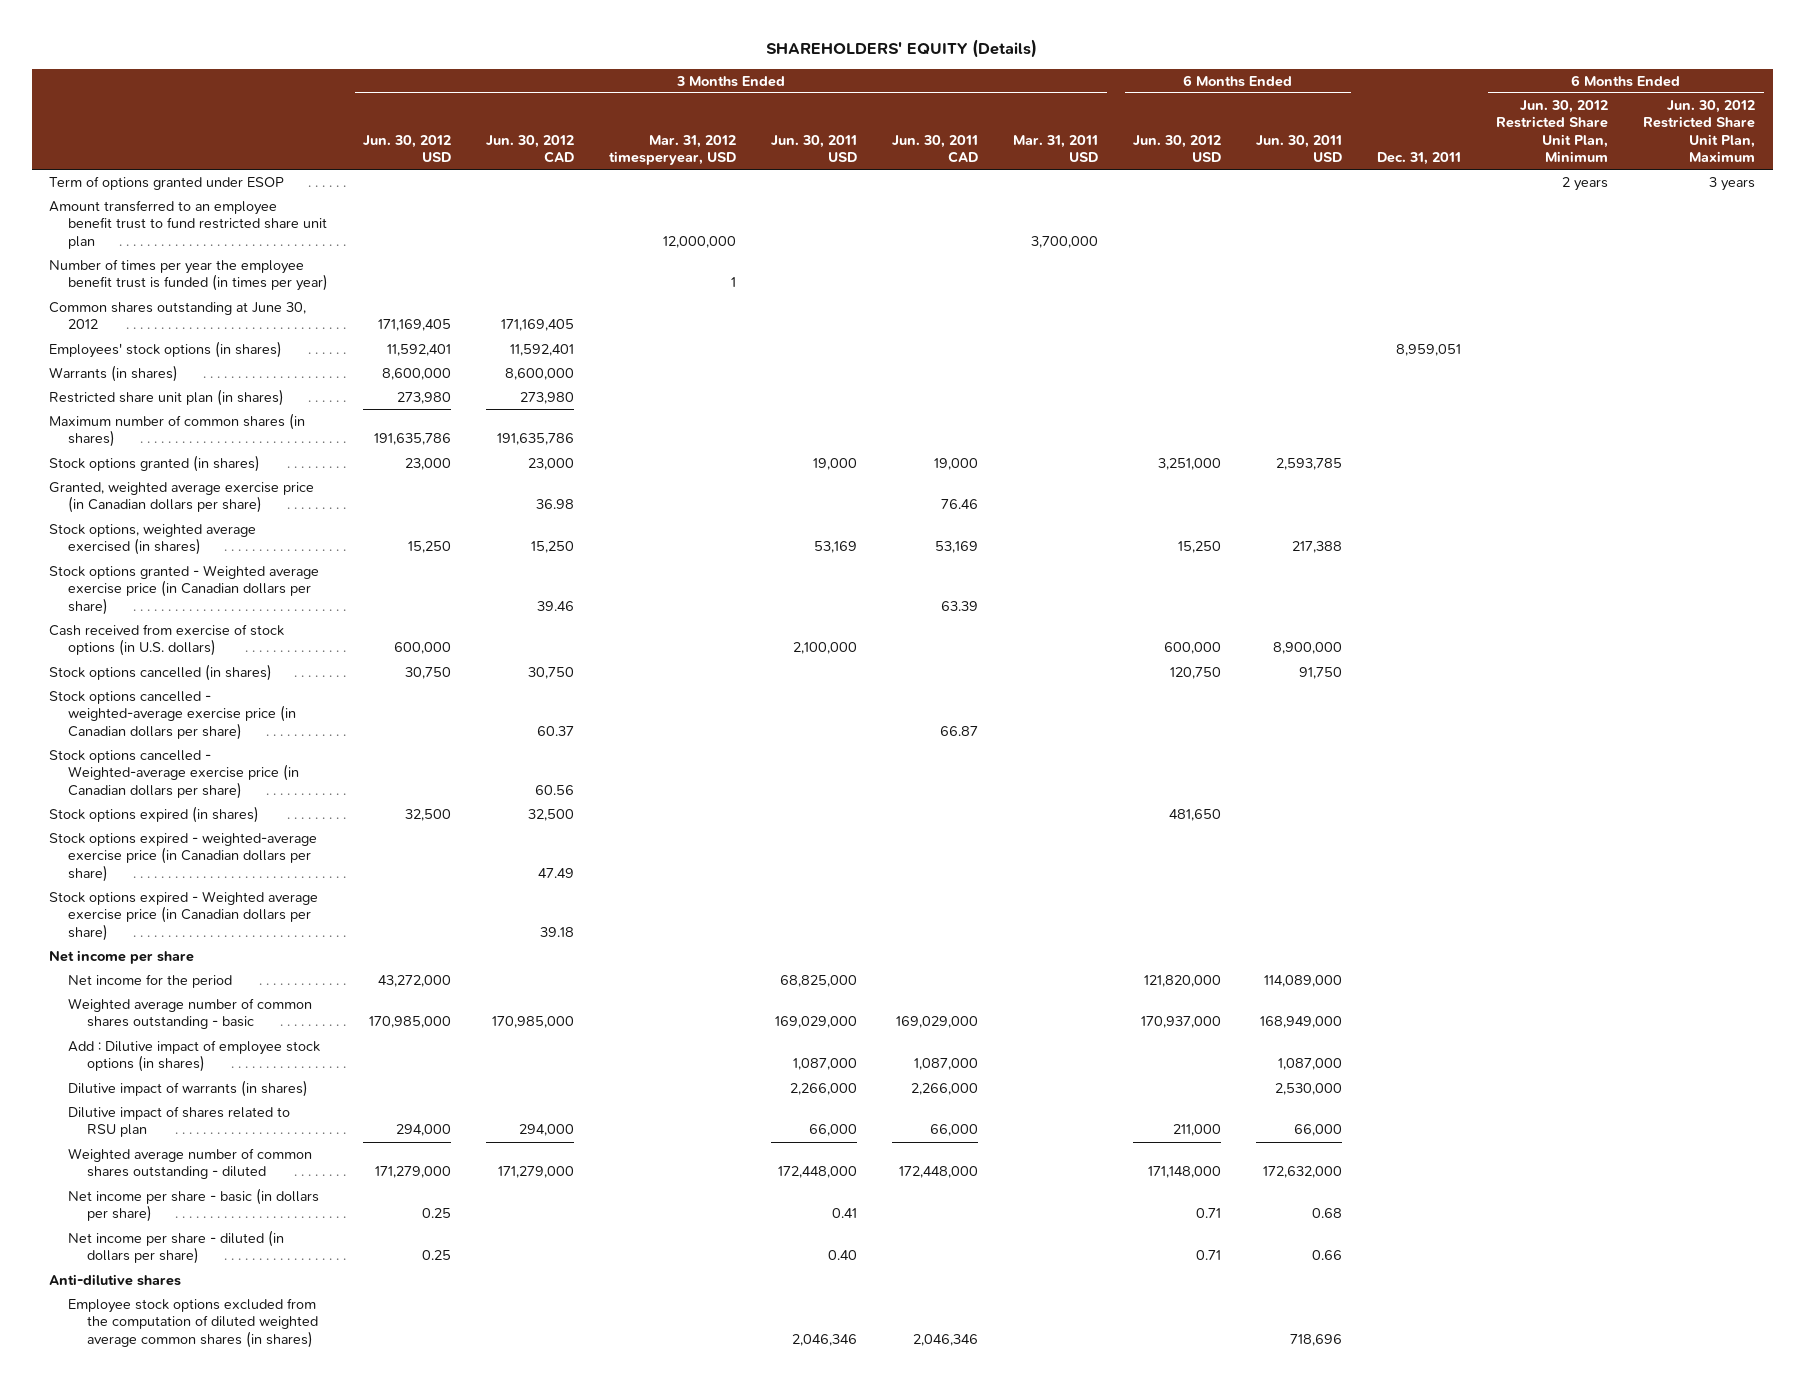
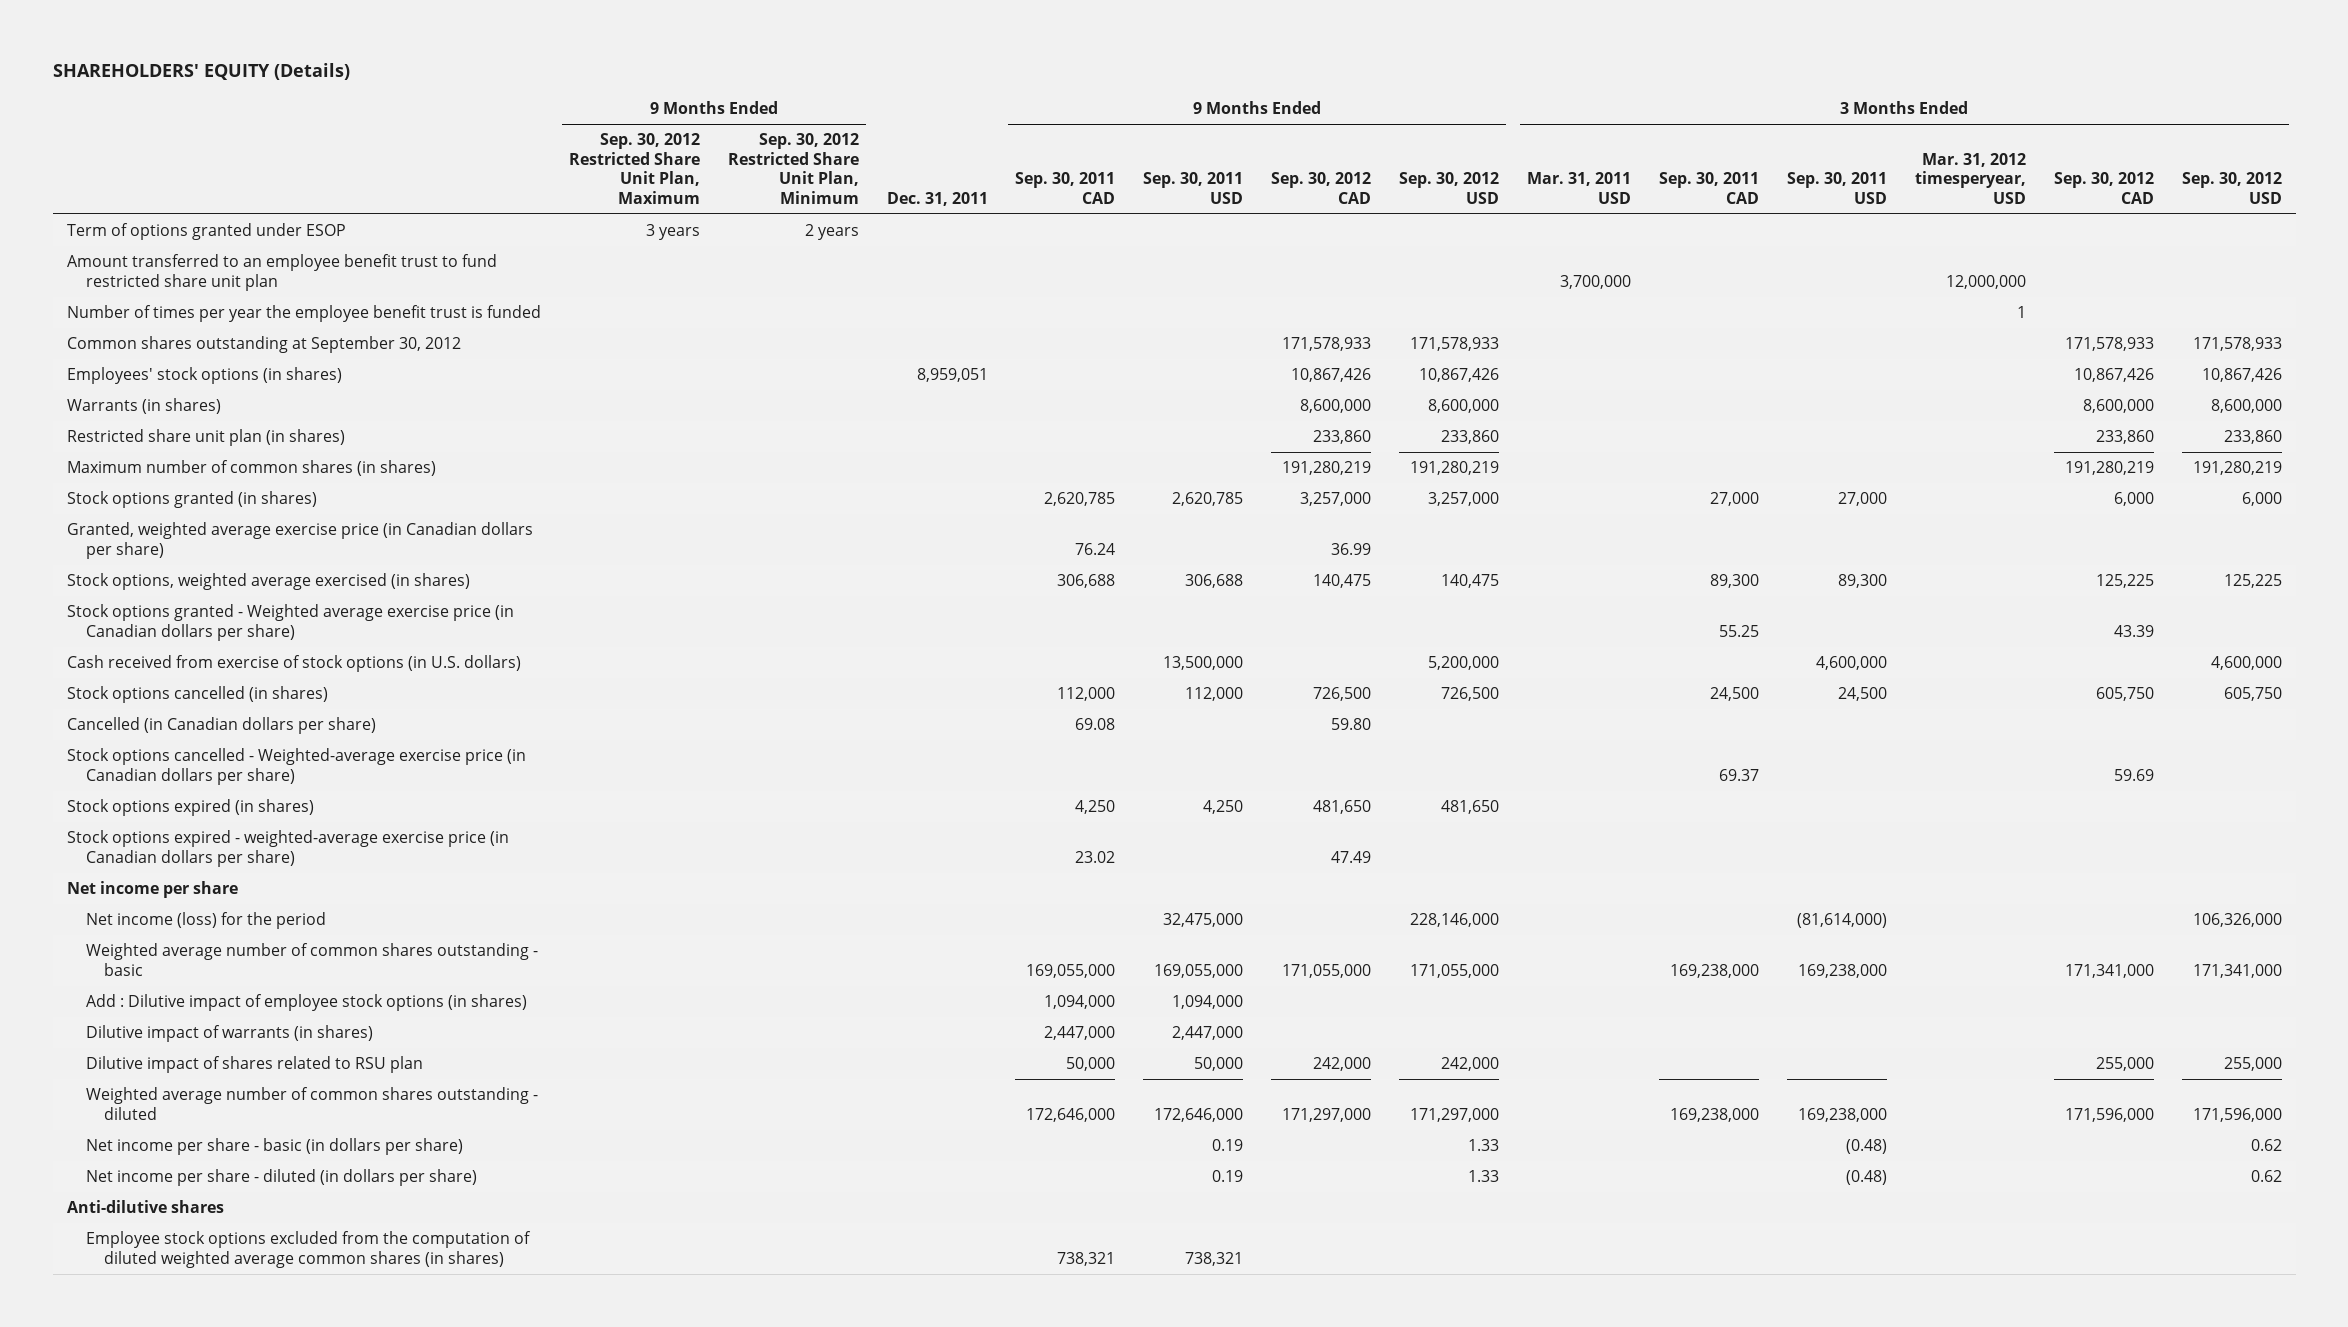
- | 3 Months Ended Jun. 30, 2012 USD | 3 Months Ended Jun. 30, 2012 CAD | 3 Months Ended Mar. 31, 2012 timesperyear, USD | 3 Months Ended Jun. 30, 2011 USD | 3 Months Ended Jun. 30, 2011 CAD | 3 Months Ended Mar. 31, 2011 USD | 6 Months Ended Jun. 30, 2012 USD | 6 Months Ended Jun. 30, 2011 USD | Dec. 31, 2011 | 6 Months Ended Jun. 30, 2012 Restricted Share Unit Plan, Minimum | 6 Months Ended Jun. 30, 2012 Restricted Share Unit Plan, Maximum
+ | 9 Months Ended Sep. 30, 2012 Restricted Share Unit Plan, Maximum | 9 Months Ended Sep. 30, 2012 Restricted Share Unit Plan, Minimum | Dec. 31, 2011 | 9 Months Ended Sep. 30, 2011 CAD | 9 Months Ended Sep. 30, 2011 USD | 9 Months Ended Sep. 30, 2012 CAD | 9 Months Ended Sep. 30, 2012 USD | 3 Months Ended Mar. 31, 2011 USD | 3 Months Ended Sep. 30, 2011 CAD | 3 Months Ended Sep. 30, 2011 USD | 3 Months Ended Mar. 31, 2012 timesperyear, USD | 3 Months Ended Sep. 30, 2012 CAD | 3 Months Ended Sep. 30, 2012 USD
- Number of times per year the employee benefit trust is funded (in times per year) | | | 1 | | | | | | | |
- Common shares outstanding at June 30, 2012 | 171,169,405 | 171,169,405 | | | | | | | | |
+ Number of times per year the employee benefit trust is funded | | | | | | | | | | | 1 | |
+ Common shares outstanding at September 30, 2012 | | | | | | 171,578,933 | 171,578,933 | | | | | 171,578,933 | 171,578,933
- Stock options cancelled - weighted-average exercise price (in Canadian dollars per share) | | 60.37 | | | 66.87 | | | | | |
+ Cancelled (in Canadian dollars per share) | | | | 69.08 | | 59.80 | | | | | | |
- Stock options expired - Weighted average exercise price (in Canadian dollars per share) | | 39.18 | | | | | | | | |
- Net income for the period | 43,272,000 | | | 68,825,000 | | | 121,820,000 | 114,089,000 | | |
+ Net income (loss) for the period | | | | | 32,475,000 | | 228,146,000 | | | (81,614,000) | | | 106,326,000

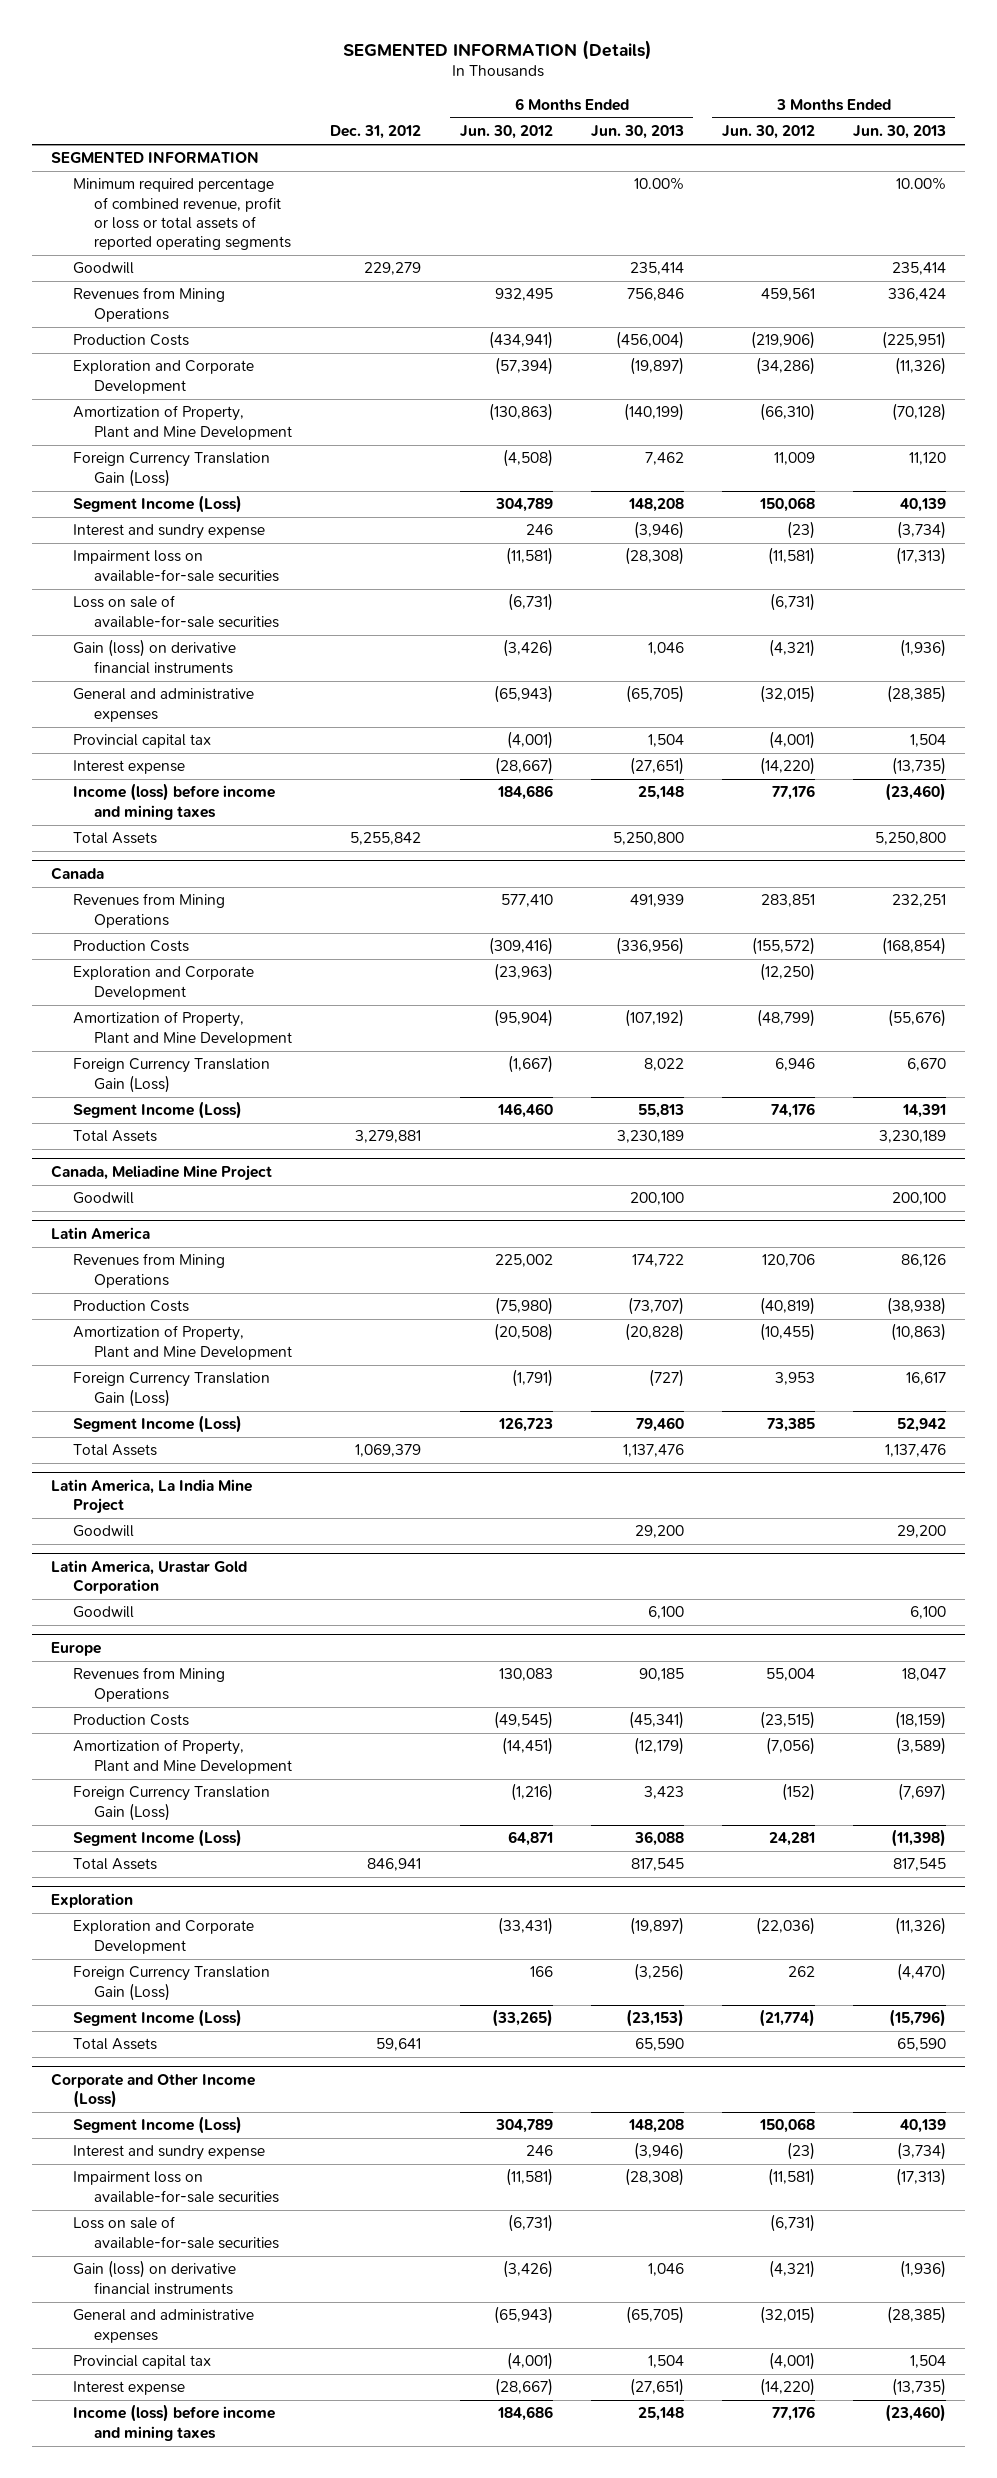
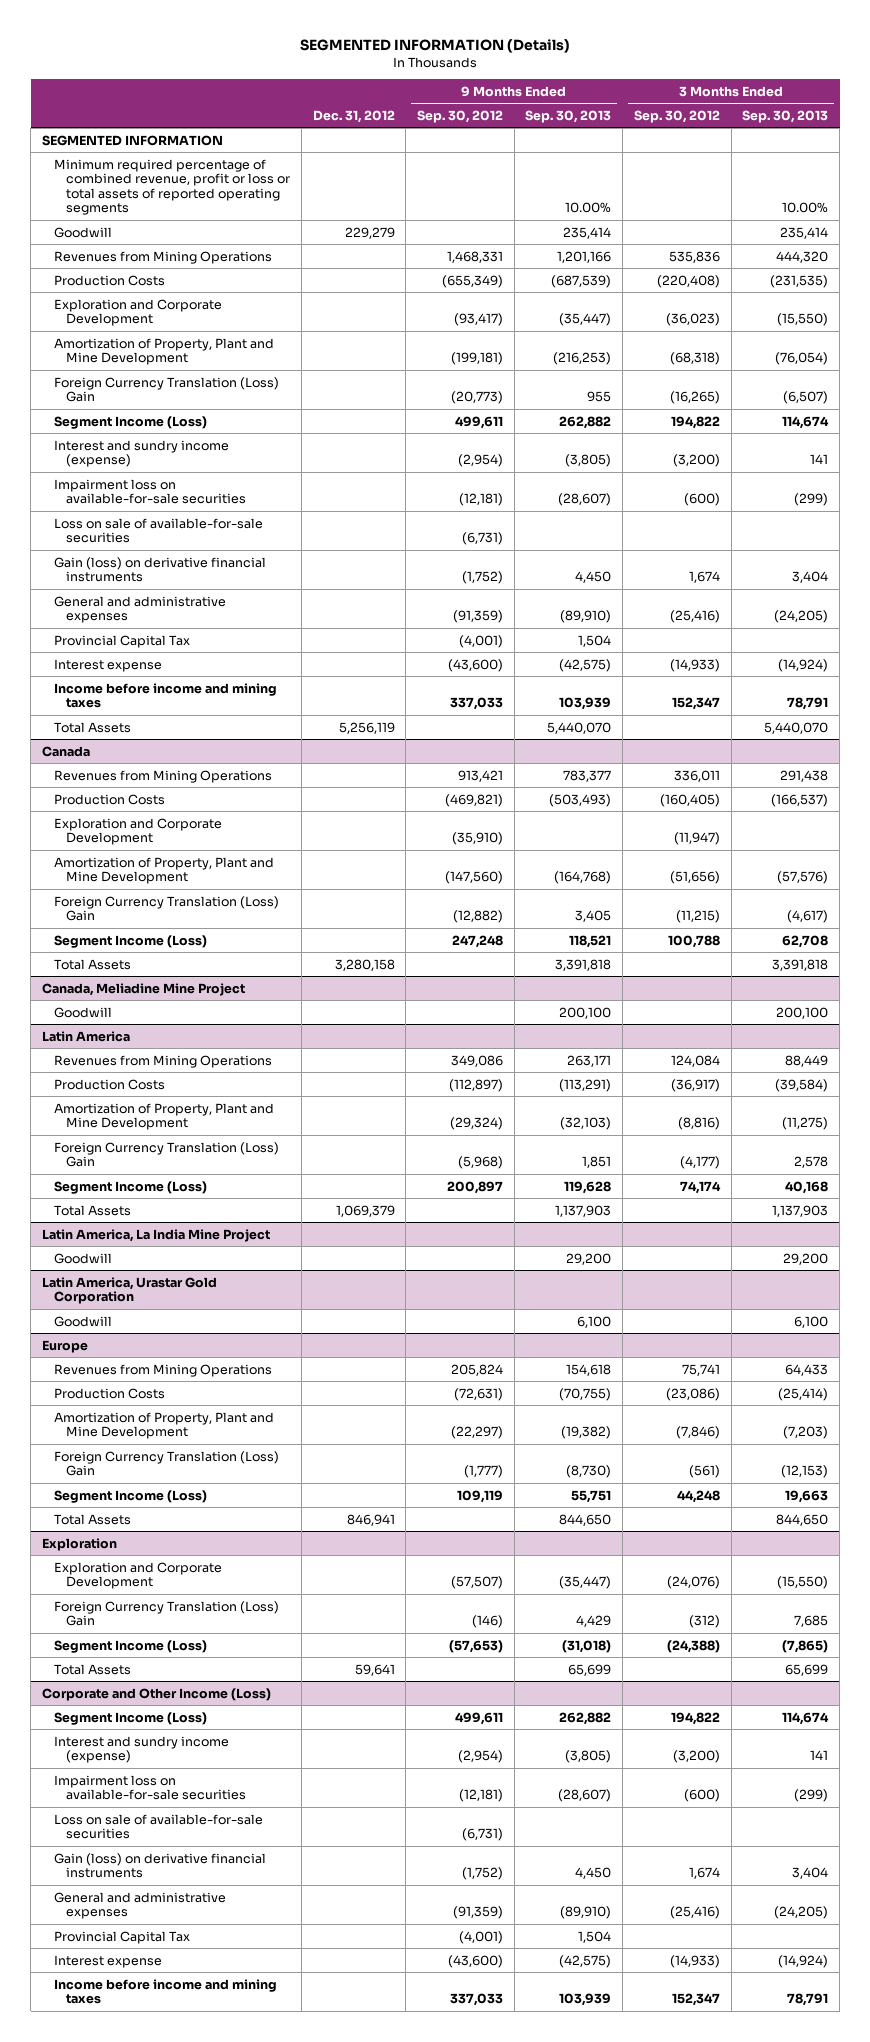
- | Dec. 31, 2012 | 6 Months Ended Jun. 30, 2012 | 6 Months Ended Jun. 30, 2013 | 3 Months Ended Jun. 30, 2012 | 3 Months Ended Jun. 30, 2013
+ | Dec. 31, 2012 | 9 Months Ended Sep. 30, 2012 | 9 Months Ended Sep. 30, 2013 | 3 Months Ended Sep. 30, 2012 | 3 Months Ended Sep. 30, 2013
- Foreign Currency Translation Gain (Loss) | | (4,508) | 7,462 | 11,009 | 11,120
+ Foreign Currency Translation (Loss) Gain | | (20,773) | 955 | (16,265) | (6,507)
- Interest and sundry expense | | 246 | (3,946) | (23) | (3,734)
+ Interest and sundry income (expense) | | (2,954) | (3,805) | (3,200) | 141
- Provincial capital tax | | (4,001) | 1,504 | (4,001) | 1,504
+ Provincial Capital Tax | | (4,001) | 1,504 | |
- Income (loss) before income and mining taxes | | 184,686 | 25,148 | 77,176 | (23,460)
- Total Assets | 5,255,842 | | 5,250,800 | | 5,250,800
+ Income before income and mining taxes | | 337,033 | 103,939 | 152,347 | 78,791
+ Total Assets | 5,256,119 | | 5,440,070 | | 5,440,070
@ Canada
- Foreign Currency Translation Gain (Loss) | | (1,667) | 8,022 | 6,946 | 6,670
+ Foreign Currency Translation (Loss) Gain | | (12,882) | 3,405 | (11,215) | (4,617)
- Total Assets | 3,279,881 | | 3,230,189 | | 3,230,189
+ Total Assets | 3,280,158 | | 3,391,818 | | 3,391,818
@ Latin America
- Foreign Currency Translation Gain (Loss) | | (1,791) | (727) | 3,953 | 16,617
+ Foreign Currency Translation (Loss) Gain | | (5,968) | 1,851 | (4,177) | 2,578
@ Europe
- Foreign Currency Translation Gain (Loss) | | (1,216) | 3,423 | (152) | (7,697)
+ Foreign Currency Translation (Loss) Gain | | (1,777) | (8,730) | (561) | (12,153)
@ Exploration
- Foreign Currency Translation Gain (Loss) | | 166 | (3,256) | 262 | (4,470)
+ Foreign Currency Translation (Loss) Gain | | (146) | 4,429 | (312) | 7,685
@ Corporate and Other Income (Loss)
- Interest and sundry expense | | 246 | (3,946) | (23) | (3,734)
+ Interest and sundry income (expense) | | (2,954) | (3,805) | (3,200) | 141
- Provincial capital tax | | (4,001) | 1,504 | (4,001) | 1,504
+ Provincial Capital Tax | | (4,001) | 1,504 | |
- Income (loss) before income and mining taxes | | 184,686 | 25,148 | 77,176 | (23,460)
+ Income before income and mining taxes | | 337,033 | 103,939 | 152,347 | 78,791

